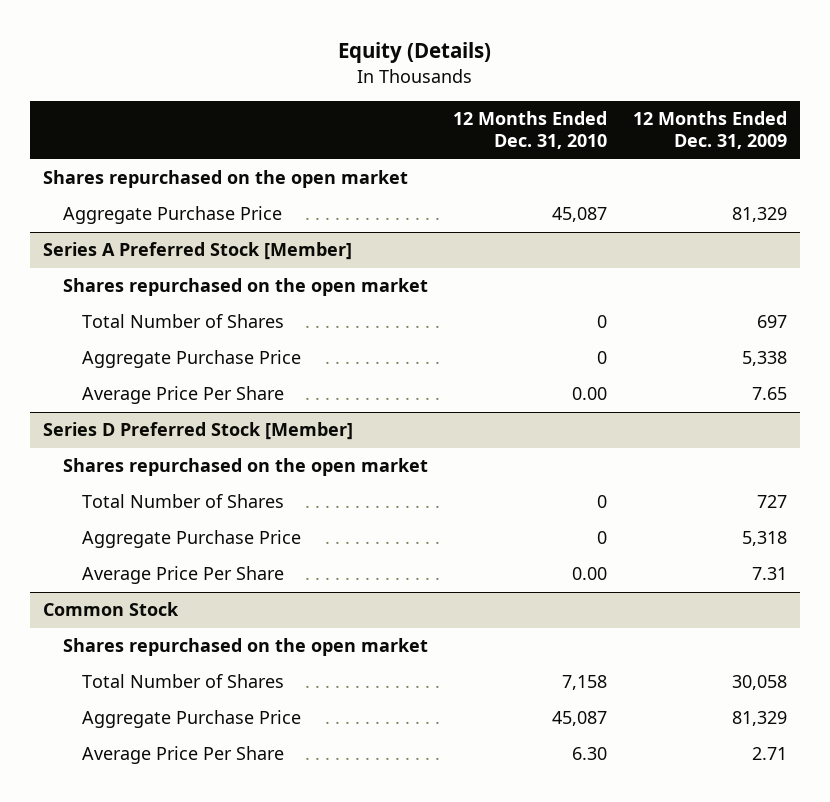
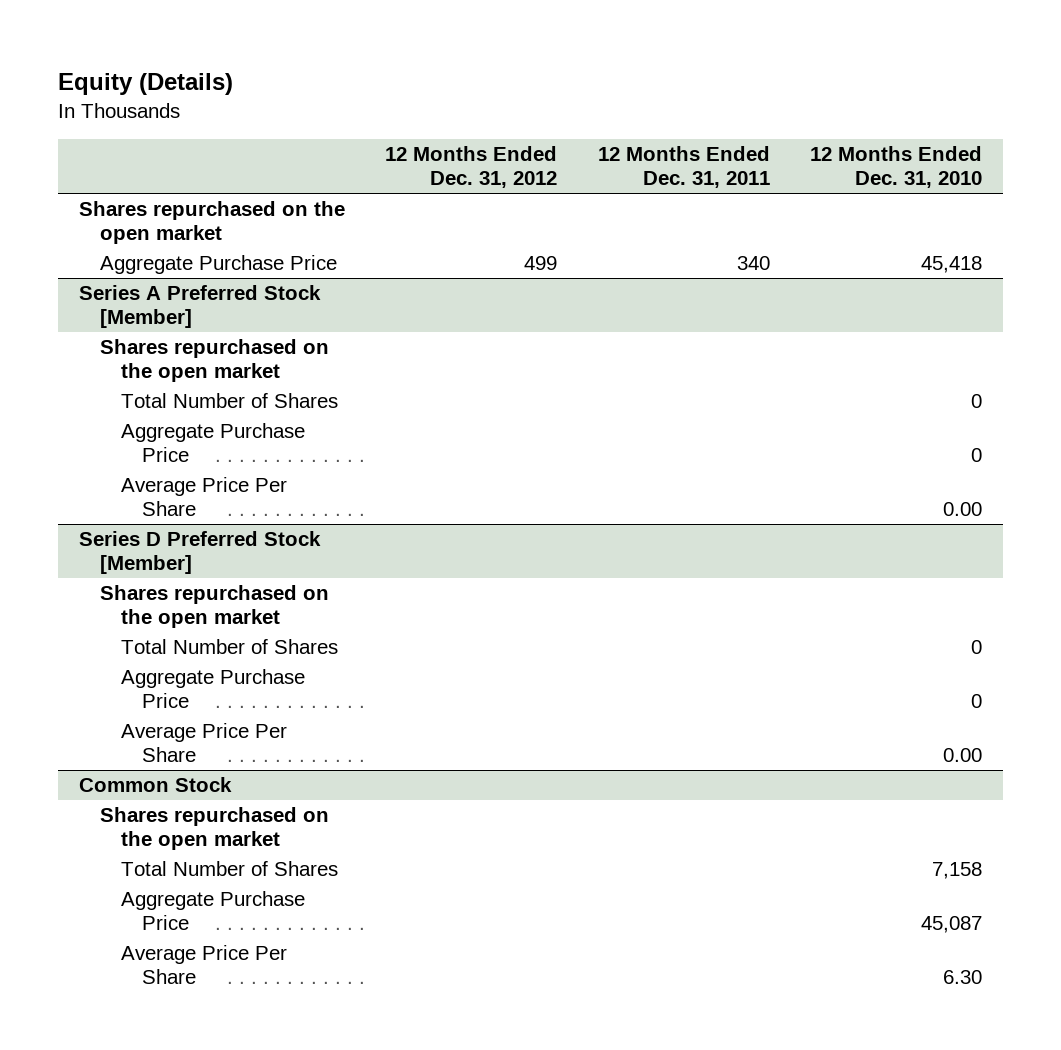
- | 12 Months Ended Dec. 31, 2010 | 12 Months Ended Dec. 31, 2009
+ | 12 Months Ended Dec. 31, 2012 | 12 Months Ended Dec. 31, 2011 | 12 Months Ended Dec. 31, 2010
- Aggregate Purchase Price | 45,087 | 81,329
+ Aggregate Purchase Price | 499 | 340 | 45,418

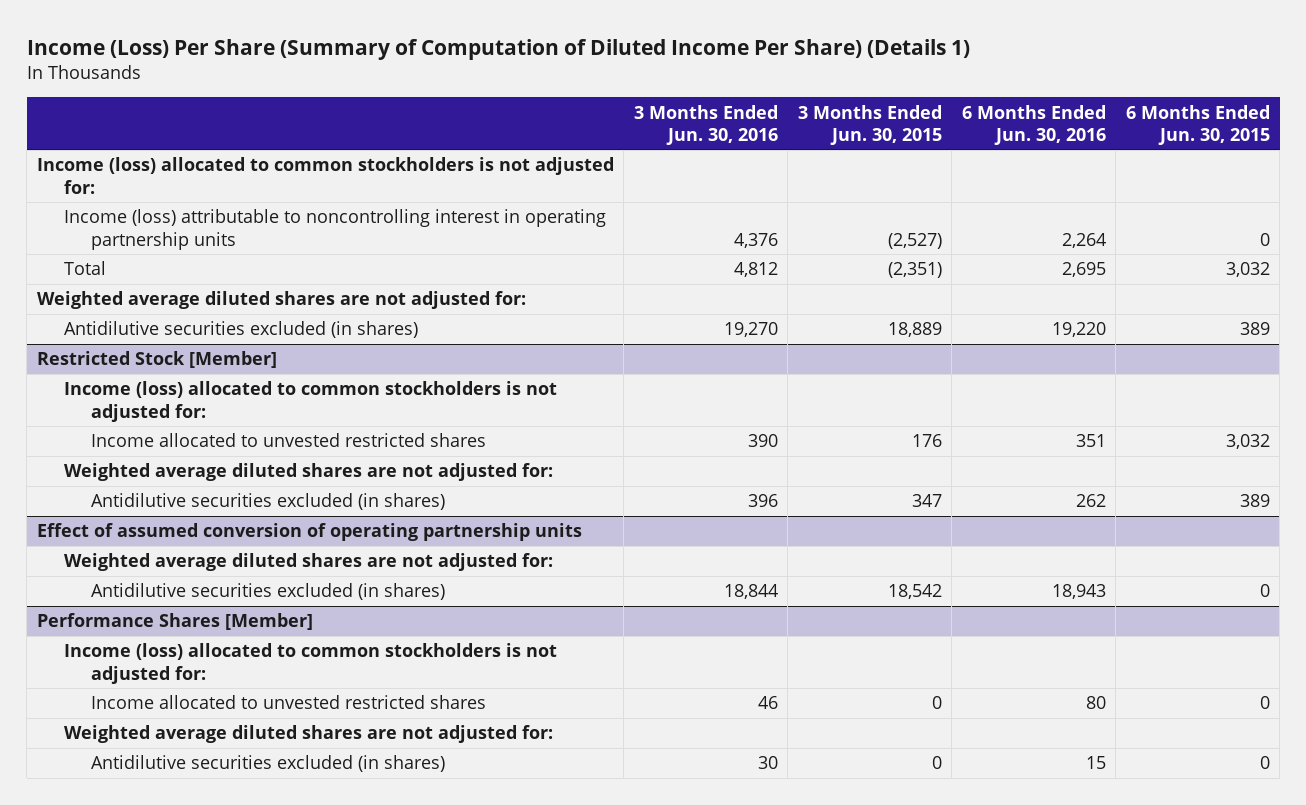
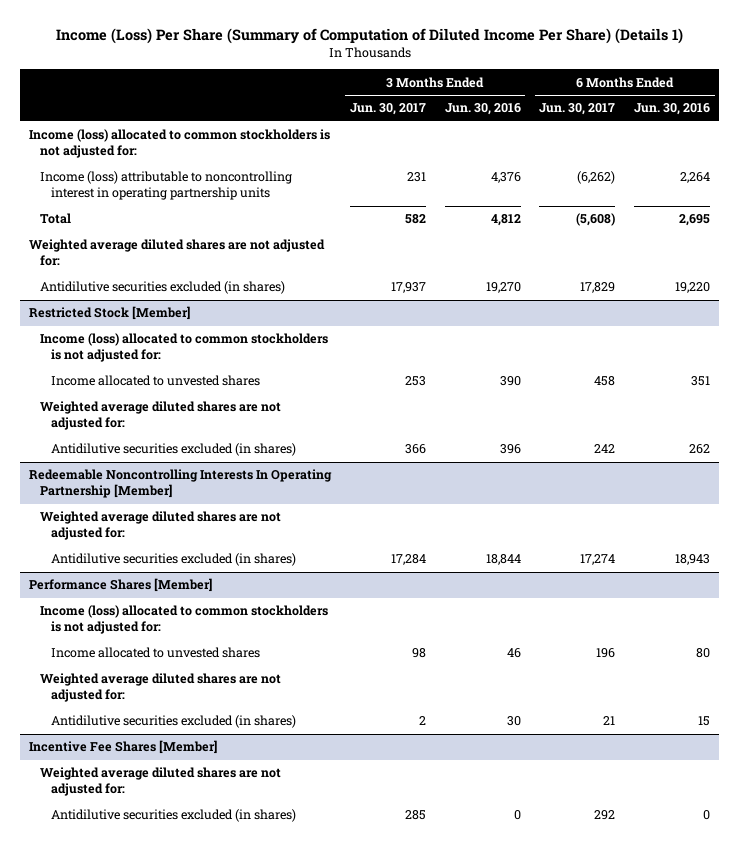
- | 3 Months Ended Jun. 30, 2016 | 3 Months Ended Jun. 30, 2015 | 6 Months Ended Jun. 30, 2016 | 6 Months Ended Jun. 30, 2015
+ | 3 Months Ended Jun. 30, 2017 | 3 Months Ended Jun. 30, 2016 | 6 Months Ended Jun. 30, 2017 | 6 Months Ended Jun. 30, 2016
@ Restricted Stock [Member]
- Income allocated to unvested restricted shares | 390 | 176 | 351 | 3,032
+ Income allocated to unvested shares | 253 | 390 | 458 | 351
- Effect of assumed conversion of operating partnership units
+ Redeemable Noncontrolling Interests In Operating Partnership [Member]
@ Performance Shares [Member]
- Income allocated to unvested restricted shares | 46 | 0 | 80 | 0
+ Income allocated to unvested shares | 98 | 46 | 196 | 80
+ Incentive Fee Shares [Member]
+ Weighted average diluted shares are not adjusted for:
+ Antidilutive securities excluded (in shares) | 285 | 0 | 292 | 0

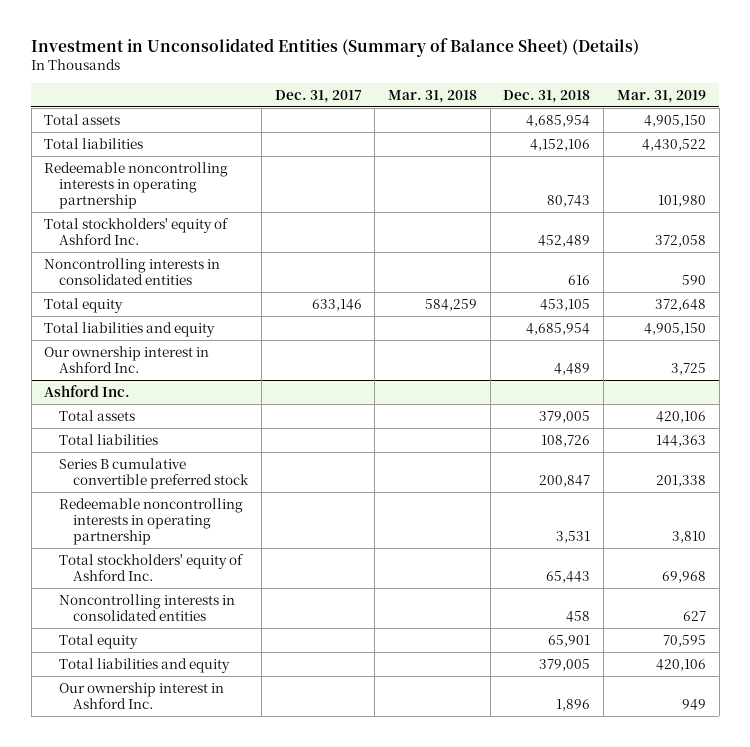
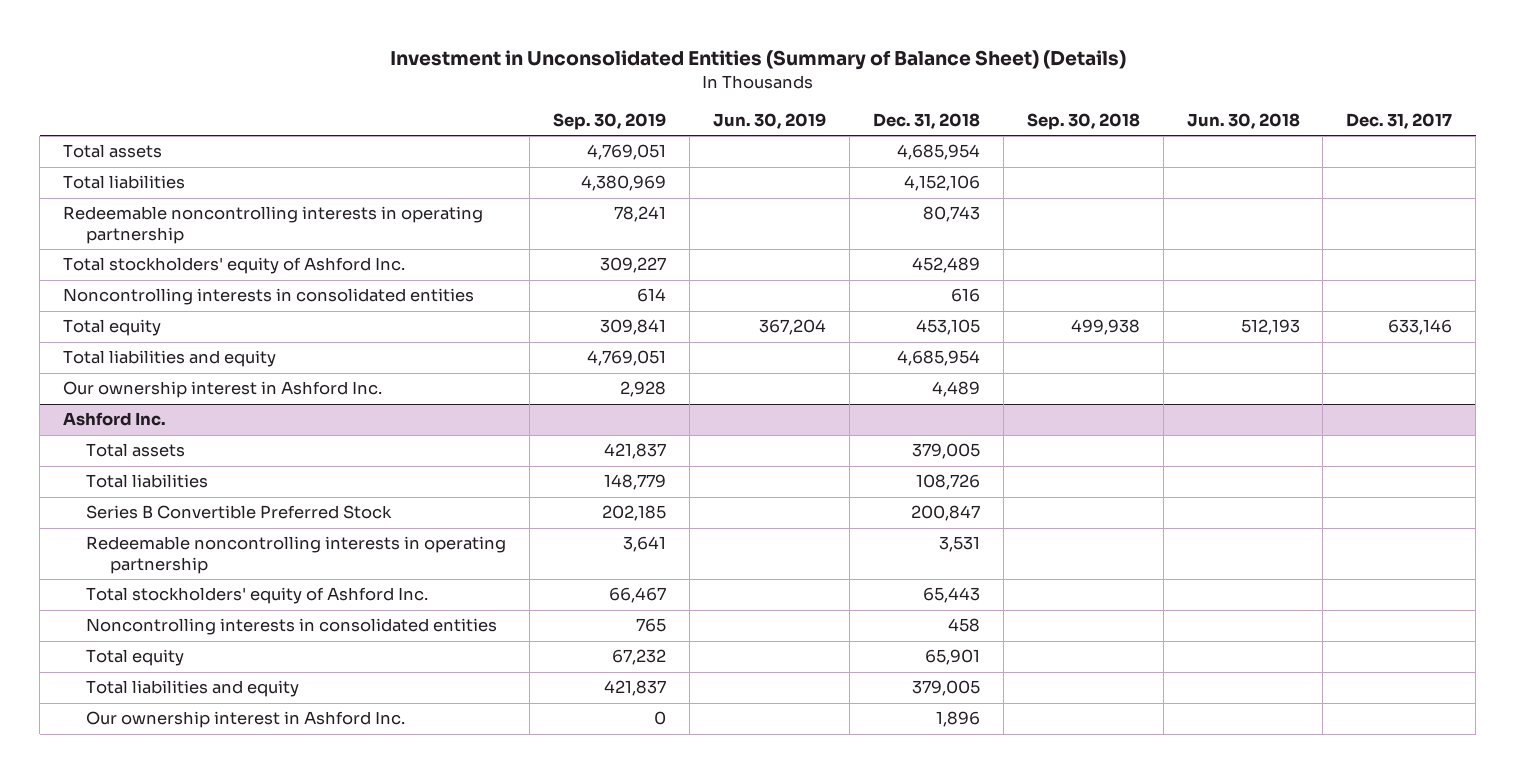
- | Dec. 31, 2017 | Mar. 31, 2018 | Dec. 31, 2018 | Mar. 31, 2019
+ | Sep. 30, 2019 | Jun. 30, 2019 | Dec. 31, 2018 | Sep. 30, 2018 | Jun. 30, 2018 | Dec. 31, 2017
@ Ashford Inc.
- Series B cumulative convertible preferred stock | | | 200,847 | 201,338
+ Series B Convertible Preferred Stock | 202,185 | | 200,847 | | |

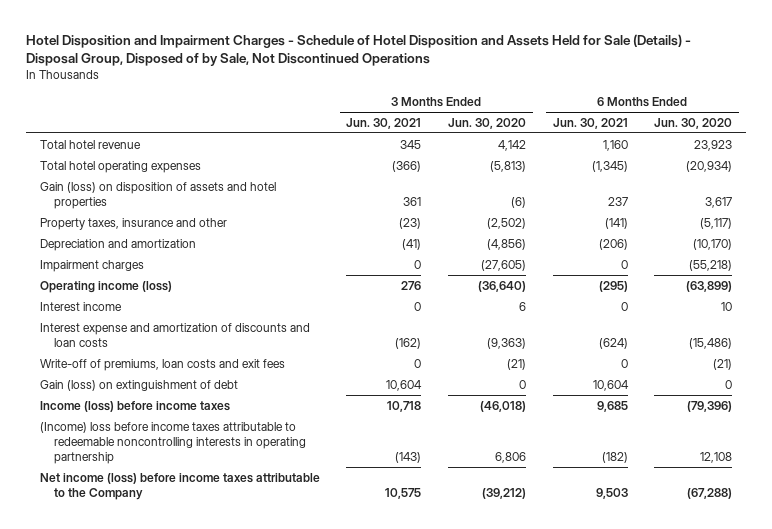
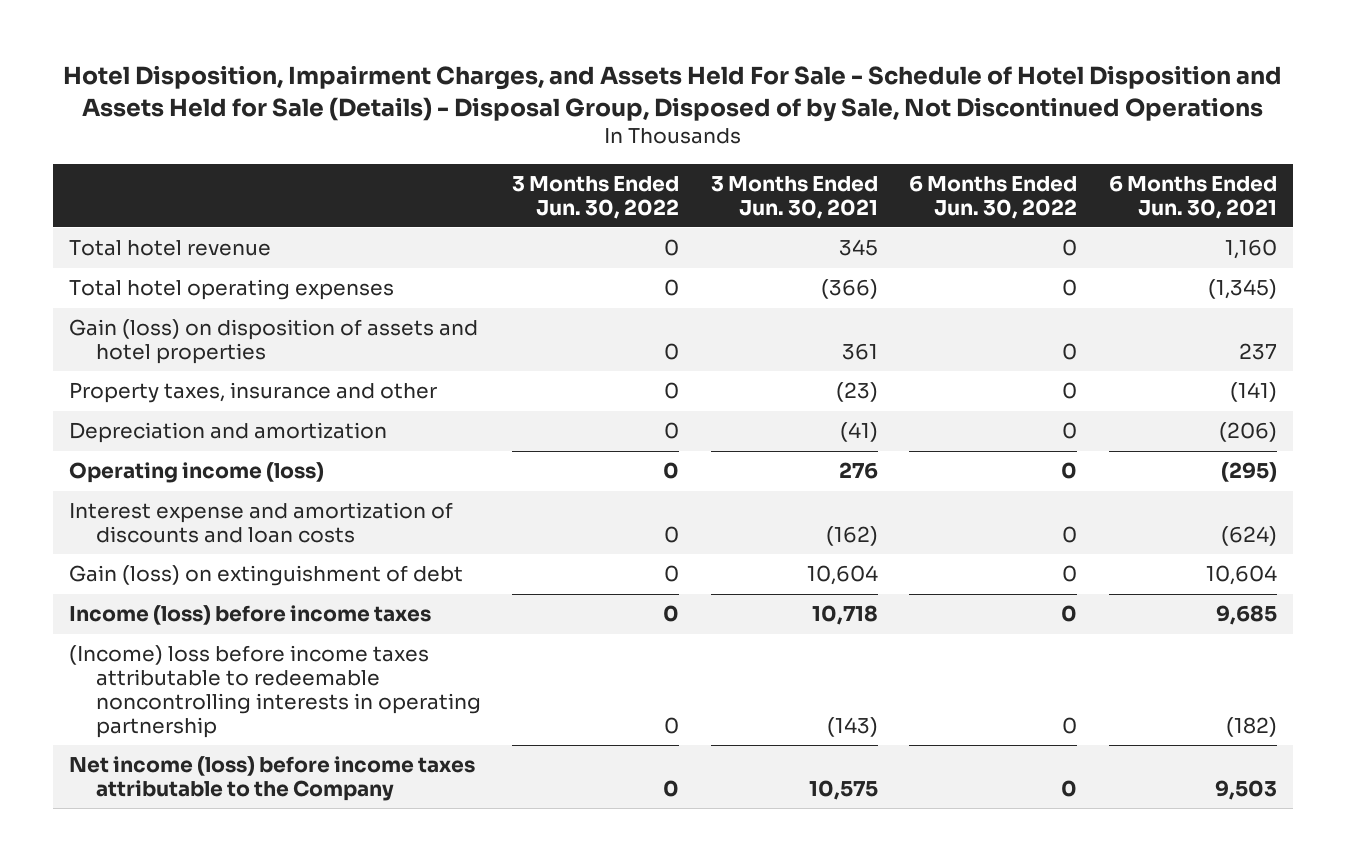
- Hotel Disposition and Impairment Charges - Schedule of Hotel Disposition and Assets Held for Sale (Details) - Disposal Group, Disposed of by Sale, Not Discontinued Operations
+ Hotel Disposition, Impairment Charges, and Assets Held For Sale - Schedule of Hotel Disposition and Assets Held for Sale (Details) - Disposal Group, Disposed of by Sale, Not Discontinued Operations
- | 3 Months Ended Jun. 30, 2021 | 3 Months Ended Jun. 30, 2020 | 6 Months Ended Jun. 30, 2021 | 6 Months Ended Jun. 30, 2020
+ | 3 Months Ended Jun. 30, 2022 | 3 Months Ended Jun. 30, 2021 | 6 Months Ended Jun. 30, 2022 | 6 Months Ended Jun. 30, 2021
- Impairment charges | 0 | (27,605) | 0 | (55,218)
- Interest income | 0 | 6 | 0 | 10
- Write-off of premiums, loan costs and exit fees | 0 | (21) | 0 | (21)

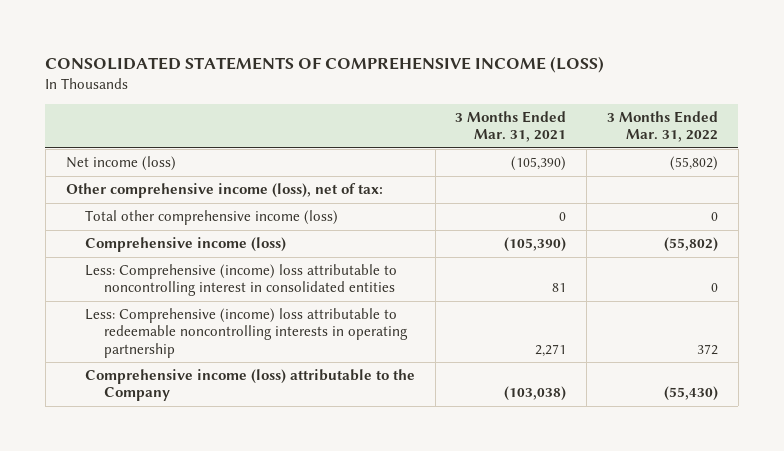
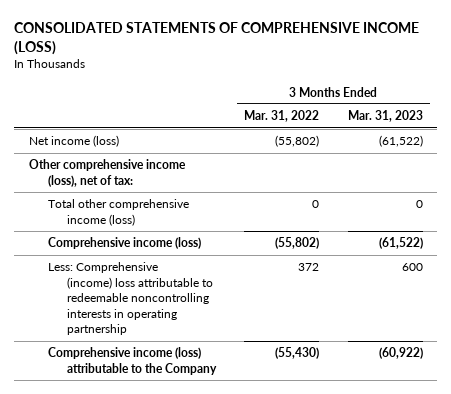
- | 3 Months Ended Mar. 31, 2021 | 3 Months Ended Mar. 31, 2022
+ | 3 Months Ended Mar. 31, 2022 | 3 Months Ended Mar. 31, 2023
- Less: Comprehensive (income) loss attributable to noncontrolling interest in consolidated entities | 81 | 0

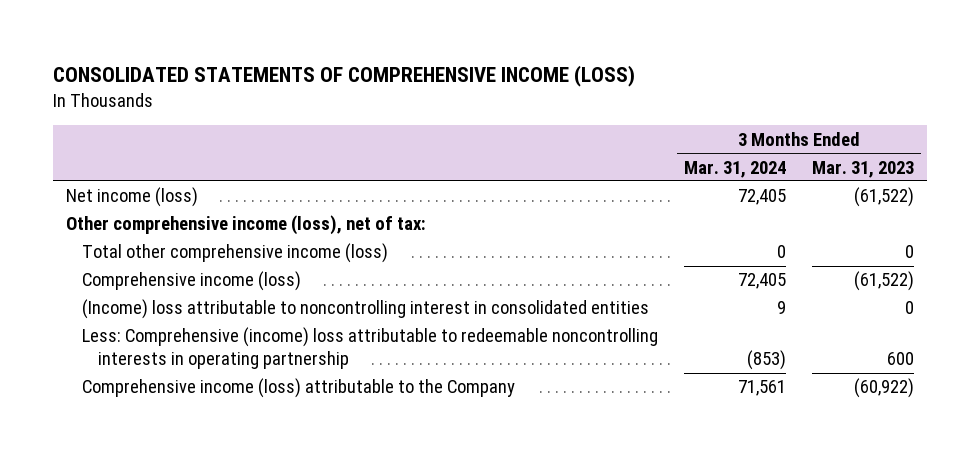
- | 3 Months Ended Mar. 31, 2022 | 3 Months Ended Mar. 31, 2023
+ | 3 Months Ended Mar. 31, 2024 | 3 Months Ended Mar. 31, 2023
+ (Income) loss attributable to noncontrolling interest in consolidated entities | 9 | 0

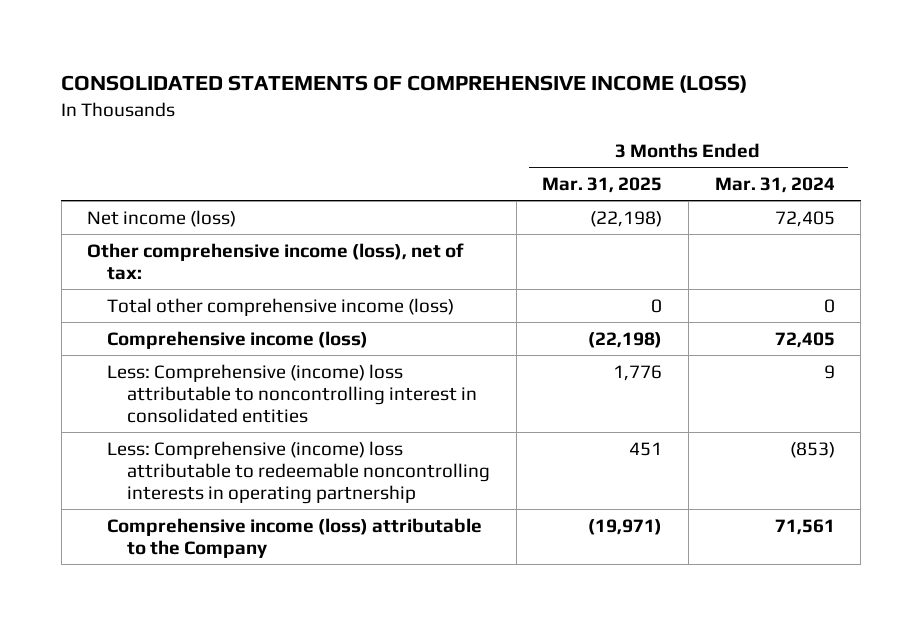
- | 3 Months Ended Mar. 31, 2024 | 3 Months Ended Mar. 31, 2023
+ | 3 Months Ended Mar. 31, 2025 | 3 Months Ended Mar. 31, 2024
- (Income) loss attributable to noncontrolling interest in consolidated entities | 9 | 0
+ Less: Comprehensive (income) loss attributable to noncontrolling interest in consolidated entities | 1,776 | 9

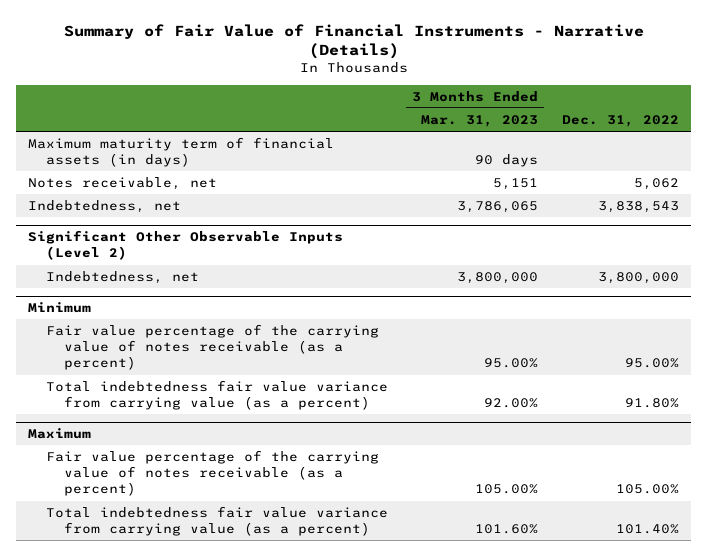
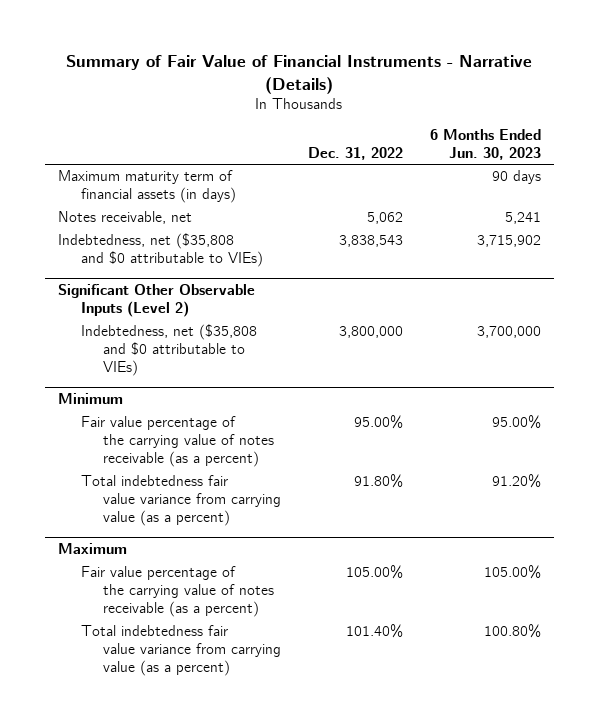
- | 3 Months Ended Mar. 31, 2023 | Dec. 31, 2022
+ | Dec. 31, 2022 | 6 Months Ended Jun. 30, 2023
- Indebtedness, net | 3,786,065 | 3,838,543
+ Indebtedness, net ($35,808 and $0 attributable to VIEs) | 3,838,543 | 3,715,902
@ Significant Other Observable Inputs (Level 2)
- Indebtedness, net | 3,800,000 | 3,800,000
+ Indebtedness, net ($35,808 and $0 attributable to VIEs) | 3,800,000 | 3,700,000

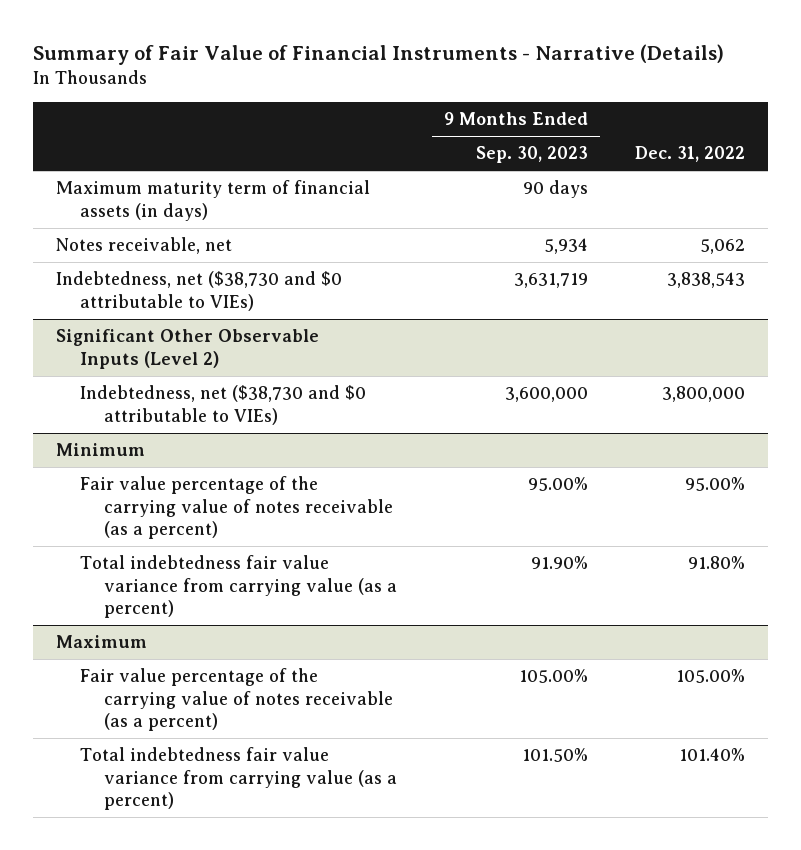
- | Dec. 31, 2022 | 6 Months Ended Jun. 30, 2023
+ | 9 Months Ended Sep. 30, 2023 | Dec. 31, 2022
- Indebtedness, net ($35,808 and $0 attributable to VIEs) | 3,838,543 | 3,715,902
+ Indebtedness, net ($38,730 and $0 attributable to VIEs) | 3,631,719 | 3,838,543
@ Significant Other Observable Inputs (Level 2)
- Indebtedness, net ($35,808 and $0 attributable to VIEs) | 3,800,000 | 3,700,000
+ Indebtedness, net ($38,730 and $0 attributable to VIEs) | 3,600,000 | 3,800,000

